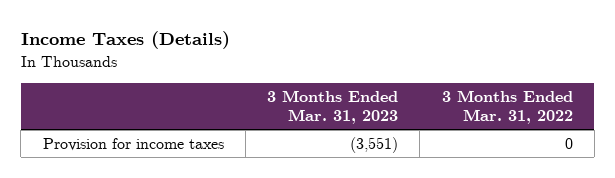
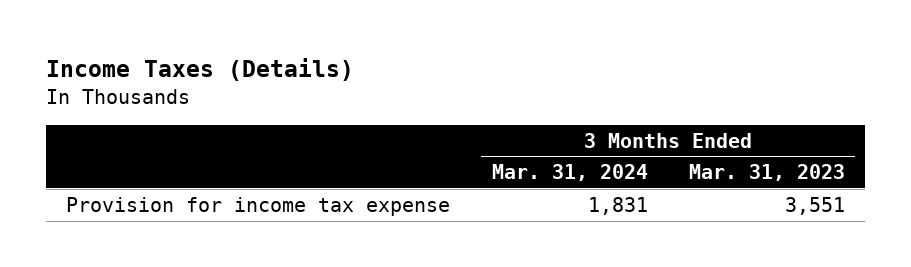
- | 3 Months Ended Mar. 31, 2023 | 3 Months Ended Mar. 31, 2022
+ | 3 Months Ended Mar. 31, 2024 | 3 Months Ended Mar. 31, 2023
- Provision for income taxes | (3,551) | 0
+ Provision for income tax expense | 1,831 | 3,551

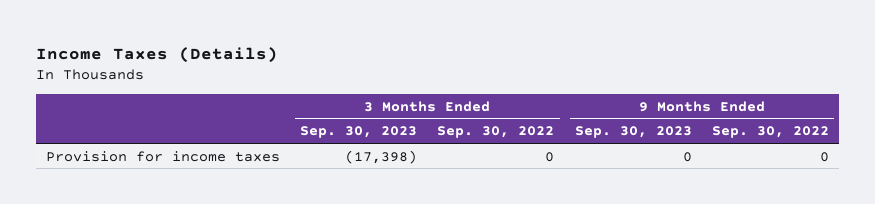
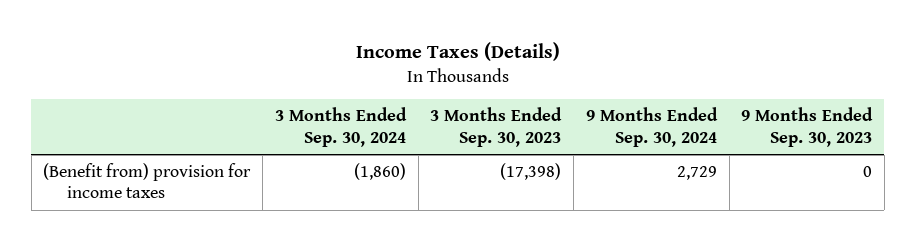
- | 3 Months Ended Sep. 30, 2023 | 3 Months Ended Sep. 30, 2022 | 9 Months Ended Sep. 30, 2023 | 9 Months Ended Sep. 30, 2022
+ | 3 Months Ended Sep. 30, 2024 | 3 Months Ended Sep. 30, 2023 | 9 Months Ended Sep. 30, 2024 | 9 Months Ended Sep. 30, 2023
- Provision for income taxes | (17,398) | 0 | 0 | 0
+ (Benefit from) provision for income taxes | (1,860) | (17,398) | 2,729 | 0

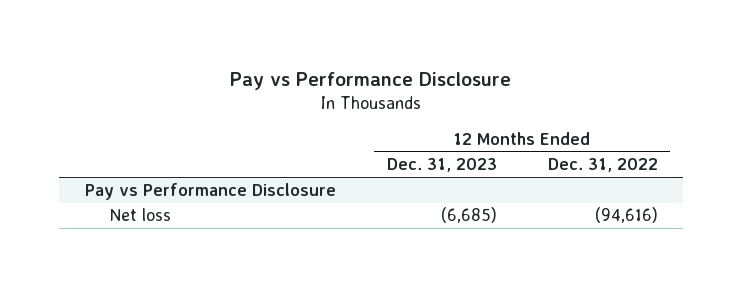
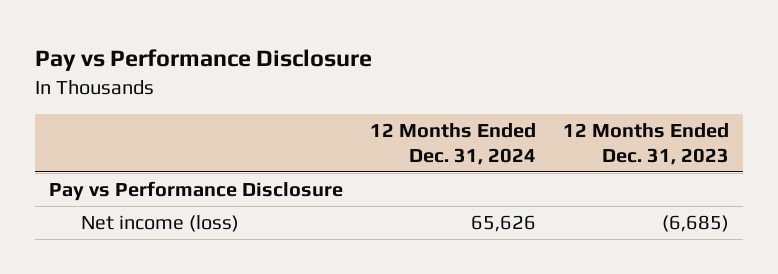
- | 12 Months Ended Dec. 31, 2023 | 12 Months Ended Dec. 31, 2022
+ | 12 Months Ended Dec. 31, 2024 | 12 Months Ended Dec. 31, 2023
- Net loss | (6,685) | (94,616)
+ Net income (loss) | 65,626 | (6,685)

